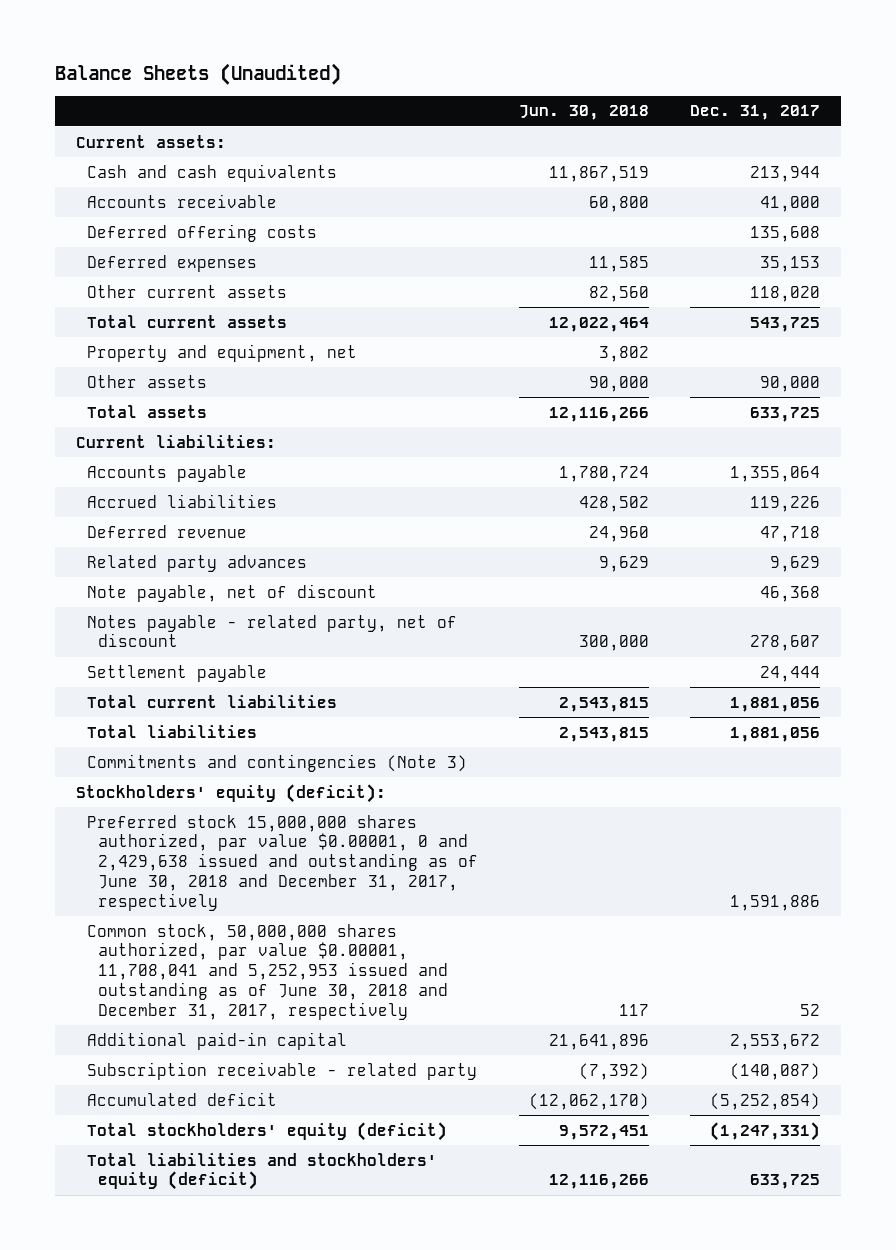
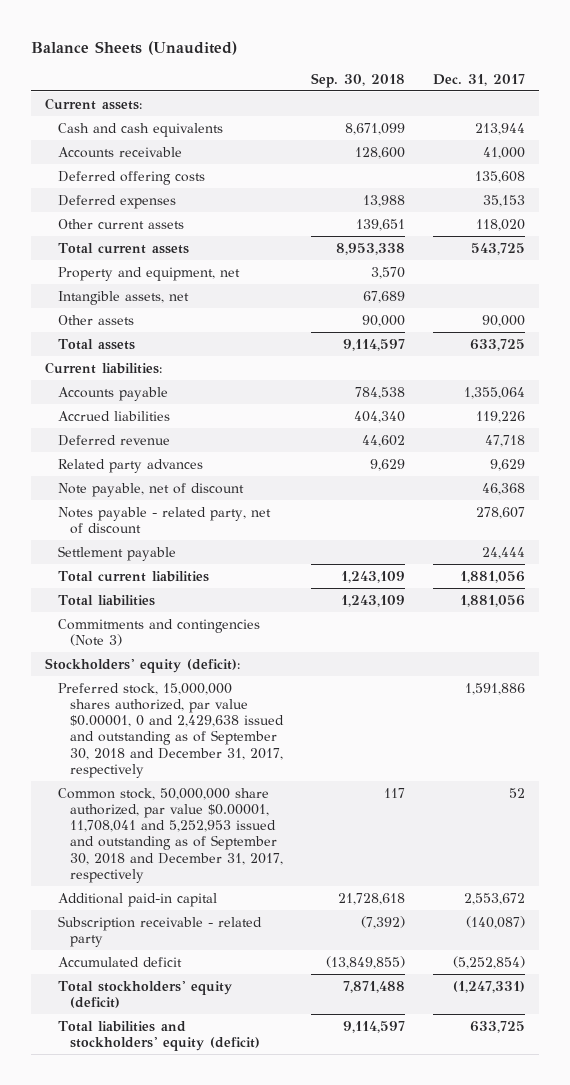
- | Jun. 30, 2018 | Dec. 31, 2017
+ | Sep. 30, 2018 | Dec. 31, 2017
+ Intangible assets, net | 67,689 |
- Preferred stock 15,000,000 shares authorized, par value $0.00001, 0 and 2,429,638 issued and outstanding as of June 30, 2018 and December 31, 2017, respectively | | 1,591,886
- Common stock, 50,000,000 shares authorized, par value $0.00001, 11,708,041 and 5,252,953 issued and outstanding as of June 30, 2018 and December 31, 2017, respectively | 117 | 52
+ Preferred stock, 15,000,000 shares authorized, par value $0.00001, 0 and 2,429,638 issued and outstanding as of September 30, 2018 and December 31, 2017, respectively | | 1,591,886
+ Common stock, 50,000,000 share authorized, par value $0.00001, 11,708,041 and 5,252,953 issued and outstanding as of September 30, 2018 and December 31, 2017, respectively | 117 | 52

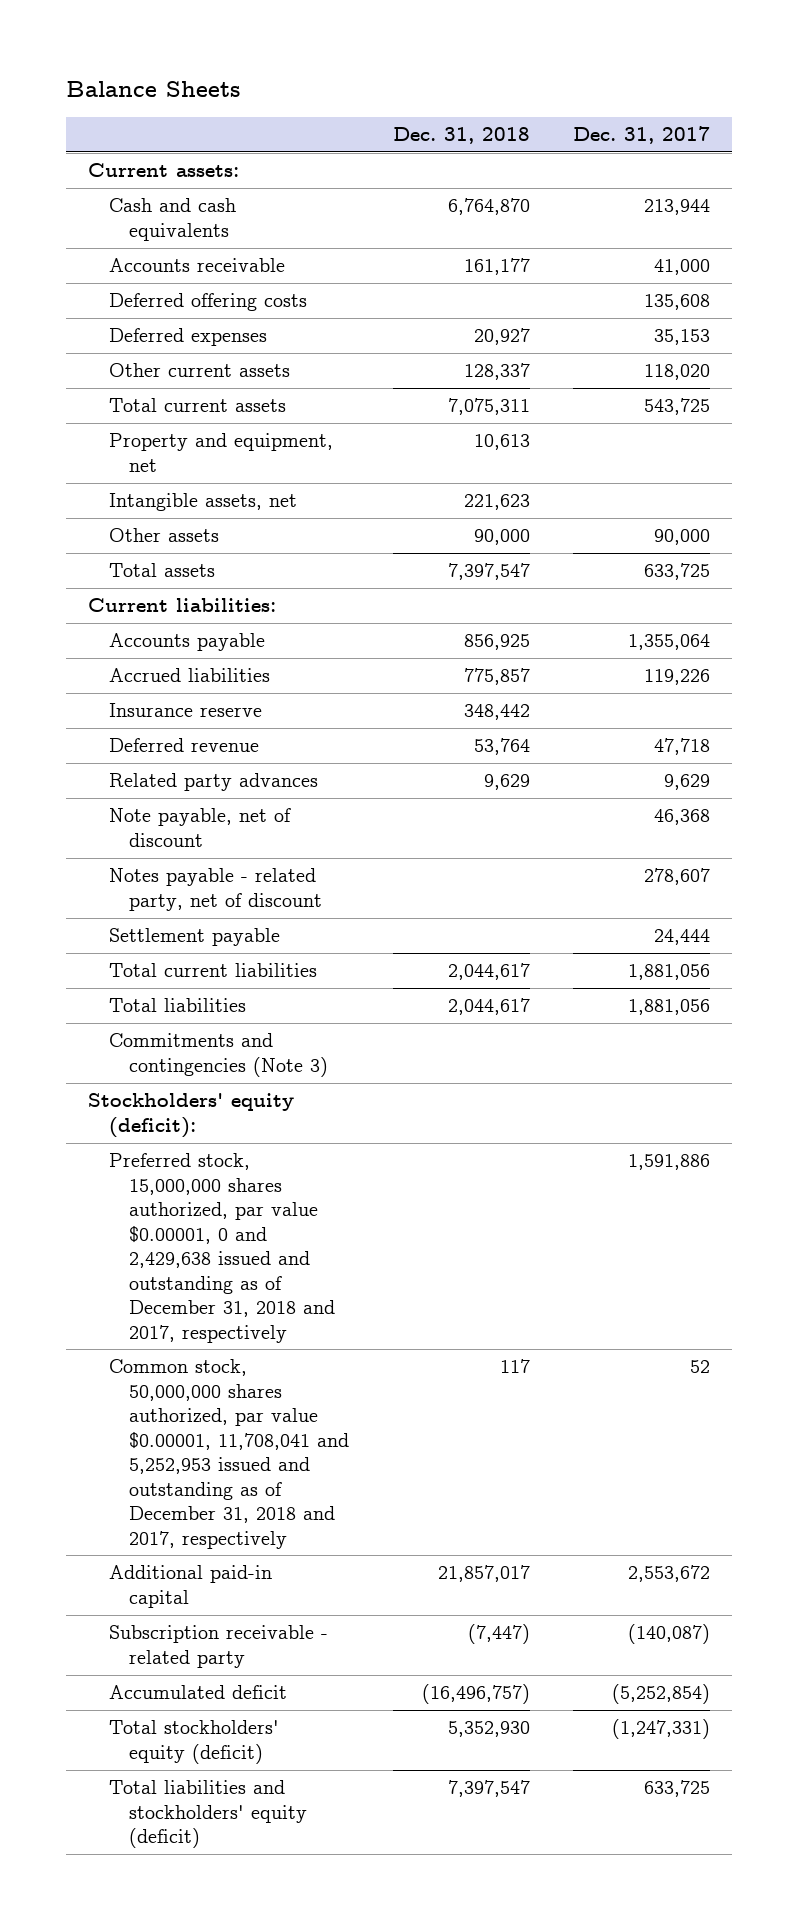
- Balance Sheets (Unaudited)
+ Balance Sheets
- | Sep. 30, 2018 | Dec. 31, 2017
+ | Dec. 31, 2018 | Dec. 31, 2017
+ Insurance reserve | 348,442 |
- Preferred stock, 15,000,000 shares authorized, par value $0.00001, 0 and 2,429,638 issued and outstanding as of September 30, 2018 and December 31, 2017, respectively | | 1,591,886
- Common stock, 50,000,000 share authorized, par value $0.00001, 11,708,041 and 5,252,953 issued and outstanding as of September 30, 2018 and December 31, 2017, respectively | 117 | 52
+ Preferred stock, 15,000,000 shares authorized, par value $0.00001, 0 and 2,429,638 issued and outstanding as of December 31, 2018 and 2017, respectively | | 1,591,886
+ Common stock, 50,000,000 shares authorized, par value $0.00001, 11,708,041 and 5,252,953 issued and outstanding as of December 31, 2018 and 2017, respectively | 117 | 52

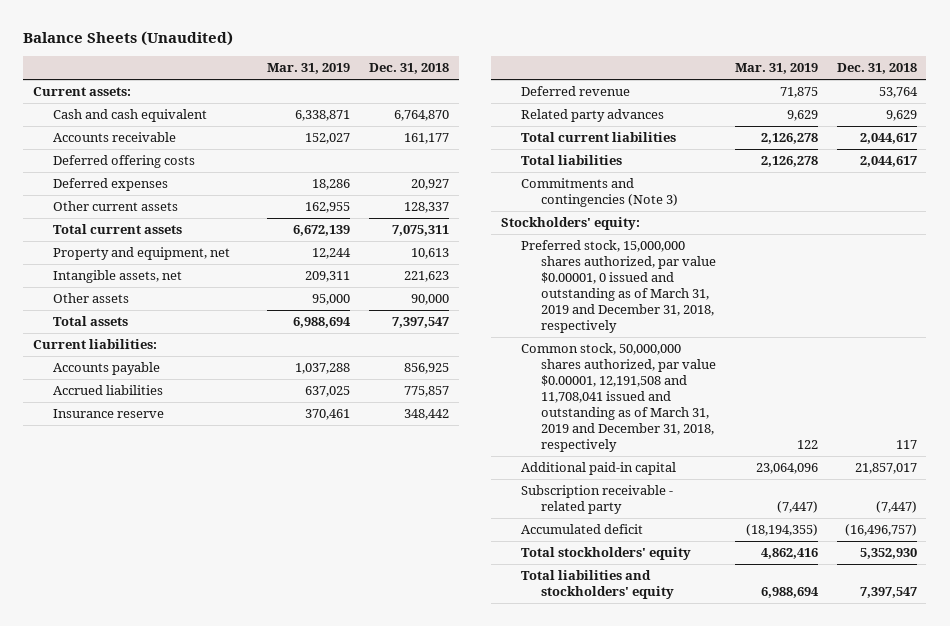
- Balance Sheets
+ Balance Sheets (Unaudited)
- | Dec. 31, 2018 | Dec. 31, 2017
+ | Mar. 31, 2019 | Dec. 31, 2018
- Cash and cash equivalents | 6,764,870 | 213,944
+ Cash and cash equivalent | 6,338,871 | 6,764,870
- Note payable, net of discount | | 46,368
- Notes payable - related party, net of discount | | 278,607
- Settlement payable | | 24,444
- Stockholders' equity (deficit):
- Preferred stock, 15,000,000 shares authorized, par value $0.00001, 0 and 2,429,638 issued and outstanding as of December 31, 2018 and 2017, respectively | | 1,591,886
- Common stock, 50,000,000 shares authorized, par value $0.00001, 11,708,041 and 5,252,953 issued and outstanding as of December 31, 2018 and 2017, respectively | 117 | 52
+ Stockholders' equity:
+ Preferred stock, 15,000,000 shares authorized, par value $0.00001, 0 issued and outstanding as of March 31, 2019 and December 31, 2018, respectively
+ Common stock, 50,000,000 shares authorized, par value $0.00001, 12,191,508 and 11,708,041 issued and outstanding as of March 31, 2019 and December 31, 2018, respectively | 122 | 117
- Total stockholders' equity (deficit) | 5,352,930 | (1,247,331)
- Total liabilities and stockholders' equity (deficit) | 7,397,547 | 633,725
+ Total stockholders' equity | 4,862,416 | 5,352,930
+ Total liabilities and stockholders' equity | 6,988,694 | 7,397,547

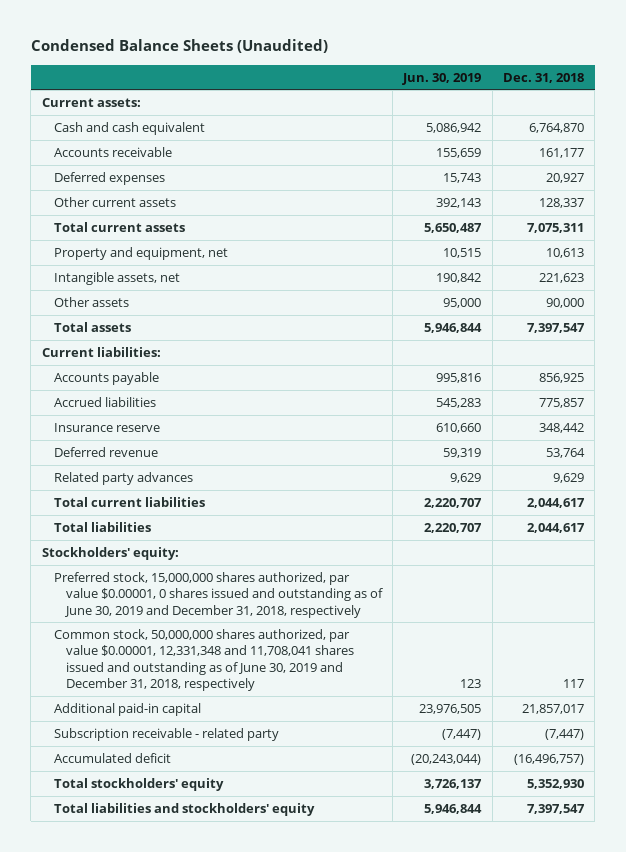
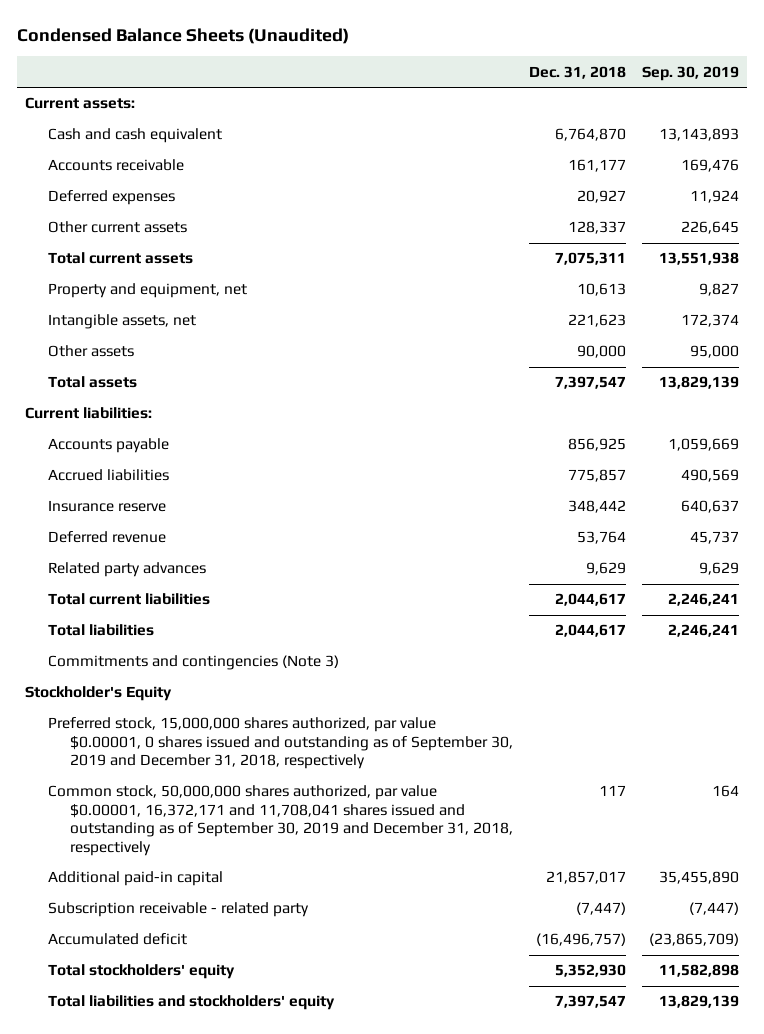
- | Jun. 30, 2019 | Dec. 31, 2018
+ | Dec. 31, 2018 | Sep. 30, 2019
- Stockholders' equity:
- Preferred stock, 15,000,000 shares authorized, par value $0.00001, 0 shares issued and outstanding as of June 30, 2019 and December 31, 2018, respectively
- Common stock, 50,000,000 shares authorized, par value $0.00001, 12,331,348 and 11,708,041 shares issued and outstanding as of June 30, 2019 and December 31, 2018, respectively | 123 | 117
+ Commitments and contingencies (Note 3)
+ Stockholder's Equity
+ Preferred stock, 15,000,000 shares authorized, par value $0.00001, 0 shares issued and outstanding as of September 30, 2019 and December 31, 2018, respectively
+ Common stock, 50,000,000 shares authorized, par value $0.00001, 16,372,171 and 11,708,041 shares issued and outstanding as of September 30, 2019 and December 31, 2018, respectively | 117 | 164

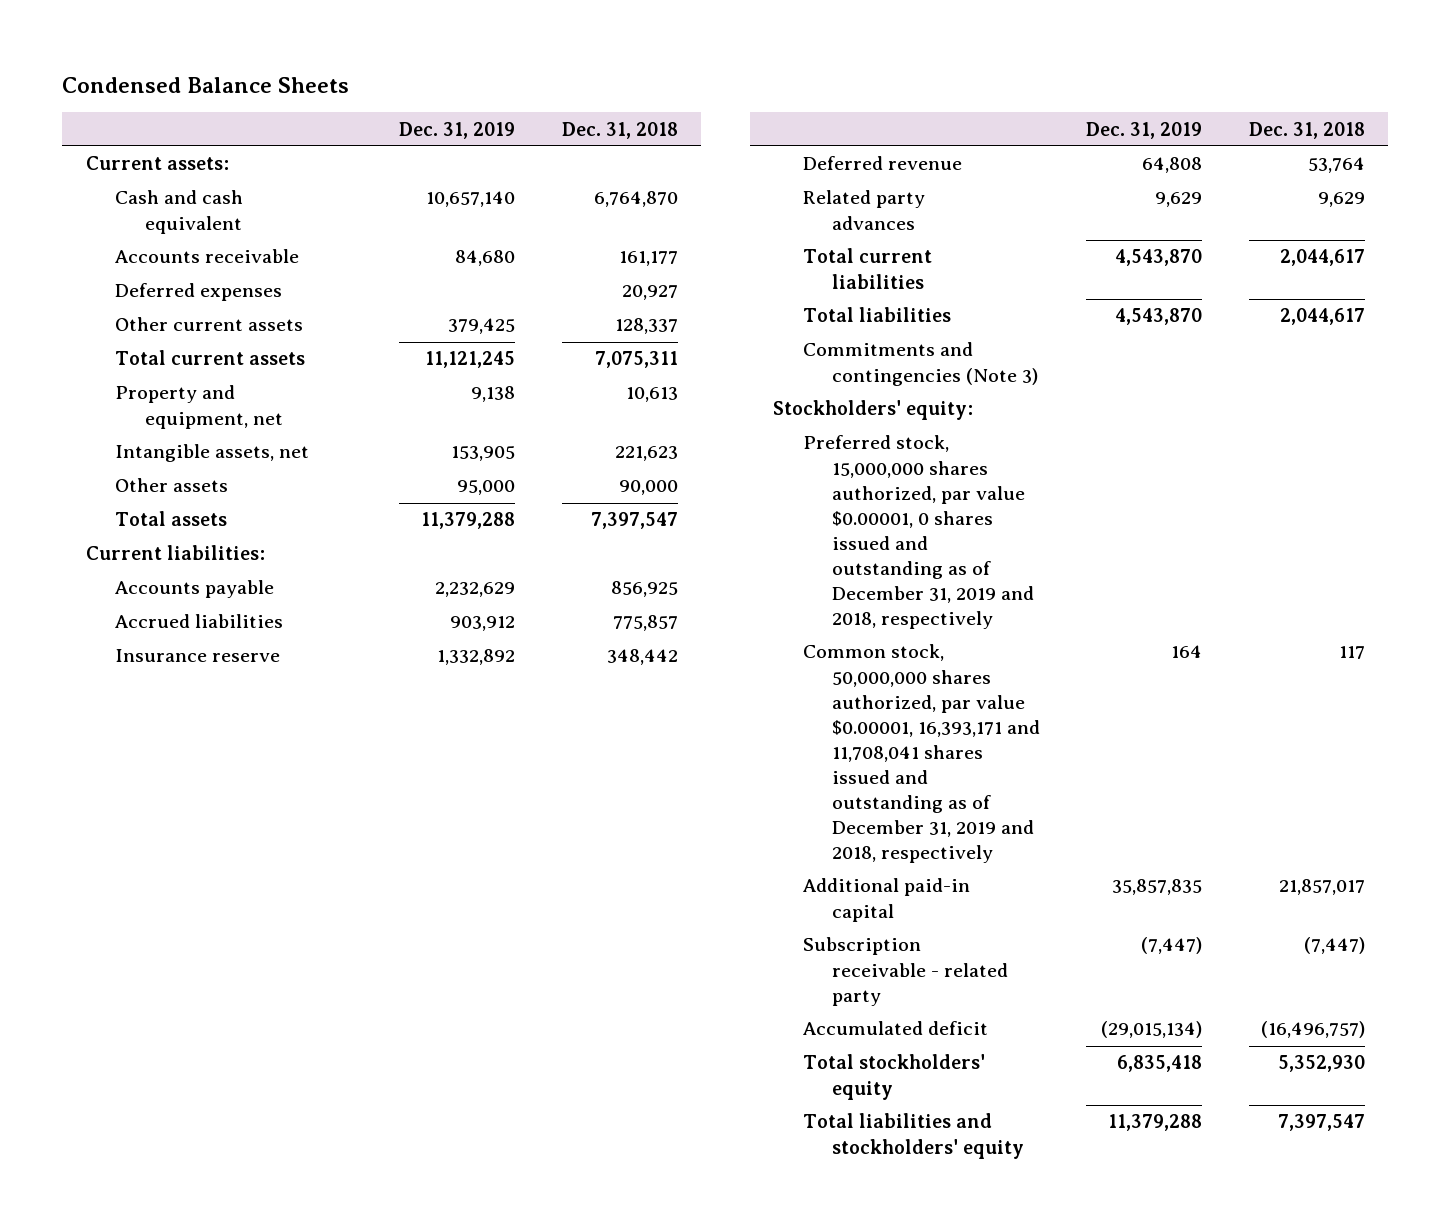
- Condensed Balance Sheets (Unaudited)
+ Condensed Balance Sheets
- | Dec. 31, 2018 | Sep. 30, 2019
+ | Dec. 31, 2019 | Dec. 31, 2018
- Stockholder's Equity
- Preferred stock, 15,000,000 shares authorized, par value $0.00001, 0 shares issued and outstanding as of September 30, 2019 and December 31, 2018, respectively
- Common stock, 50,000,000 shares authorized, par value $0.00001, 16,372,171 and 11,708,041 shares issued and outstanding as of September 30, 2019 and December 31, 2018, respectively | 117 | 164
+ Stockholders' equity:
+ Preferred stock, 15,000,000 shares authorized, par value $0.00001, 0 shares issued and outstanding as of December 31, 2019 and 2018, respectively
+ Common stock, 50,000,000 shares authorized, par value $0.00001, 16,393,171 and 11,708,041 shares issued and outstanding as of December 31, 2019 and 2018, respectively | 164 | 117

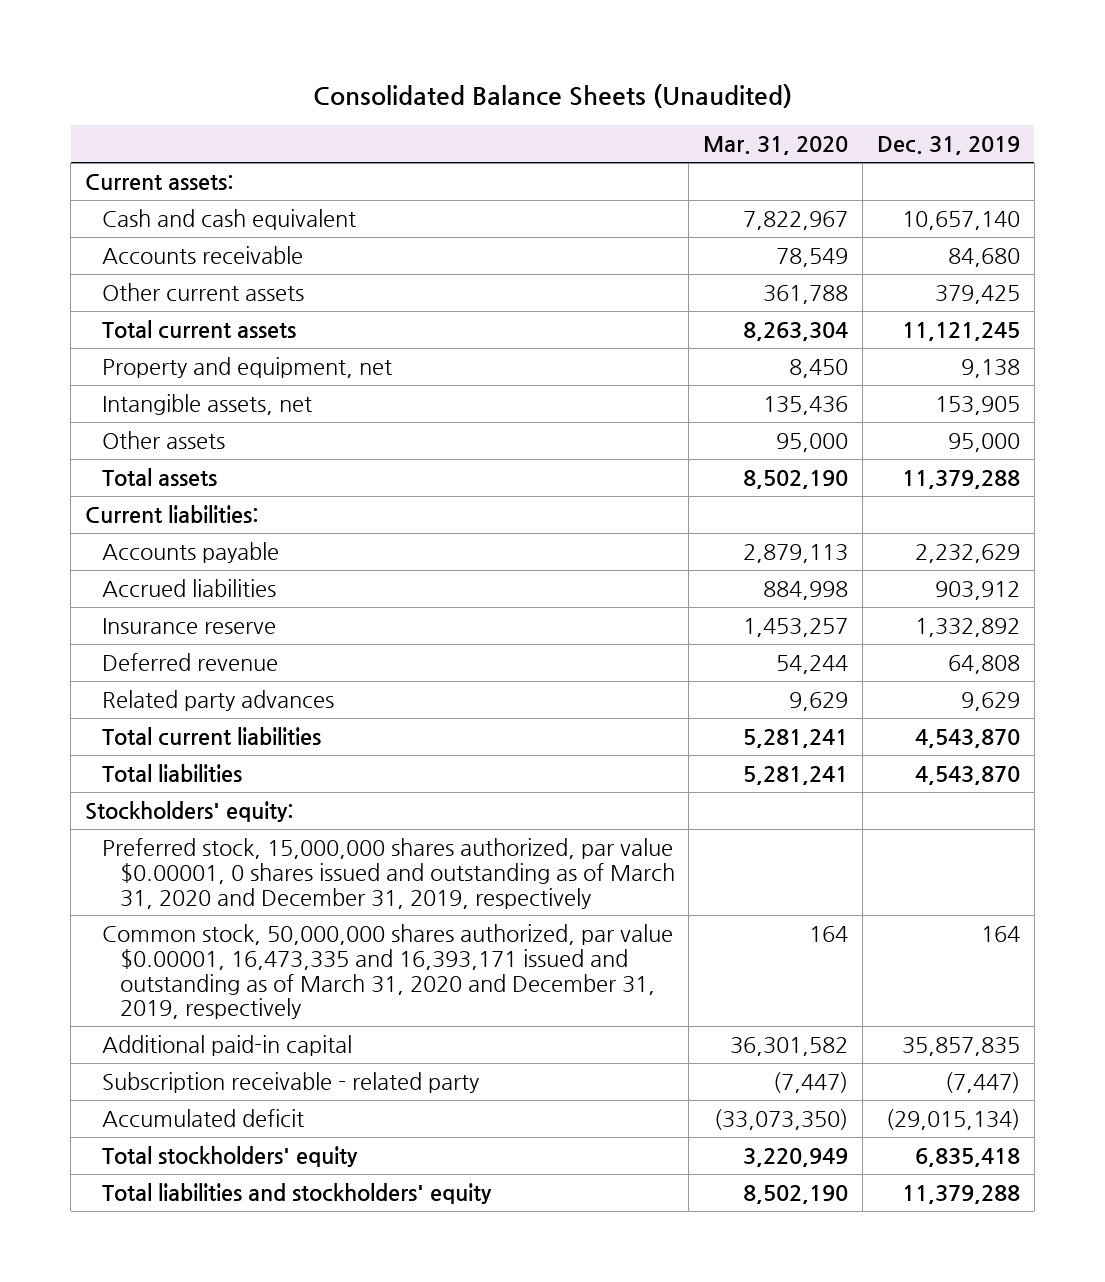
- Condensed Balance Sheets
+ Consolidated Balance Sheets (Unaudited)
- | Dec. 31, 2019 | Dec. 31, 2018
+ | Mar. 31, 2020 | Dec. 31, 2019
- Deferred expenses | | 20,927
- Commitments and contingencies (Note 3)
- Preferred stock, 15,000,000 shares authorized, par value $0.00001, 0 shares issued and outstanding as of December 31, 2019 and 2018, respectively
- Common stock, 50,000,000 shares authorized, par value $0.00001, 16,393,171 and 11,708,041 shares issued and outstanding as of December 31, 2019 and 2018, respectively | 164 | 117
+ Preferred stock, 15,000,000 shares authorized, par value $0.00001, 0 shares issued and outstanding as of March 31, 2020 and December 31, 2019, respectively
+ Common stock, 50,000,000 shares authorized, par value $0.00001, 16,473,335 and 16,393,171 issued and outstanding as of March 31, 2020 and December 31, 2019, respectively | 164 | 164

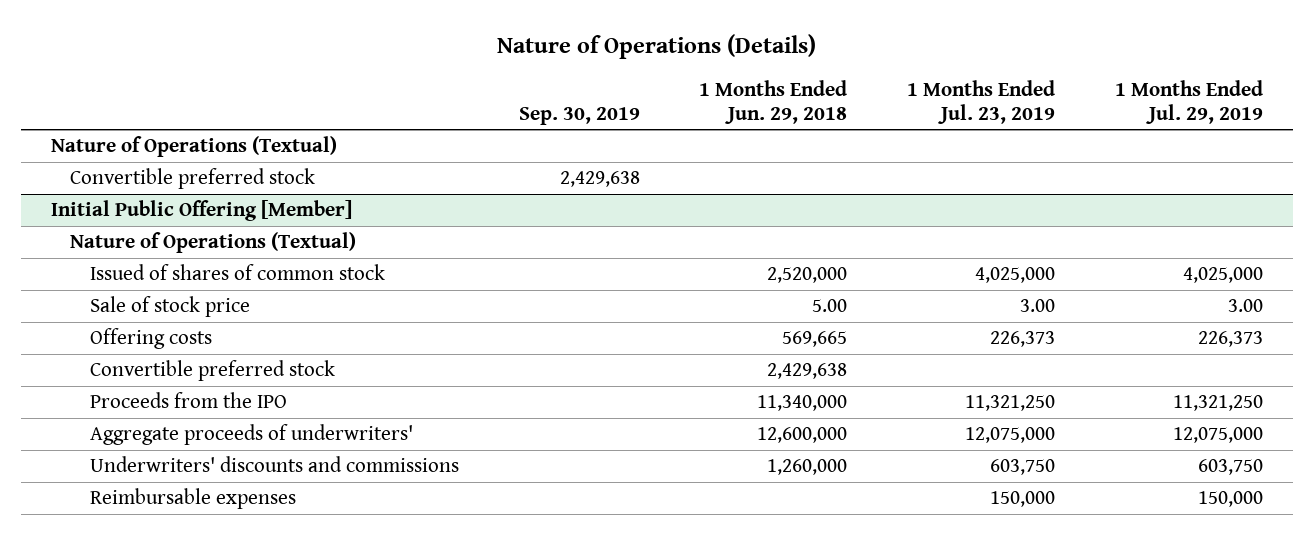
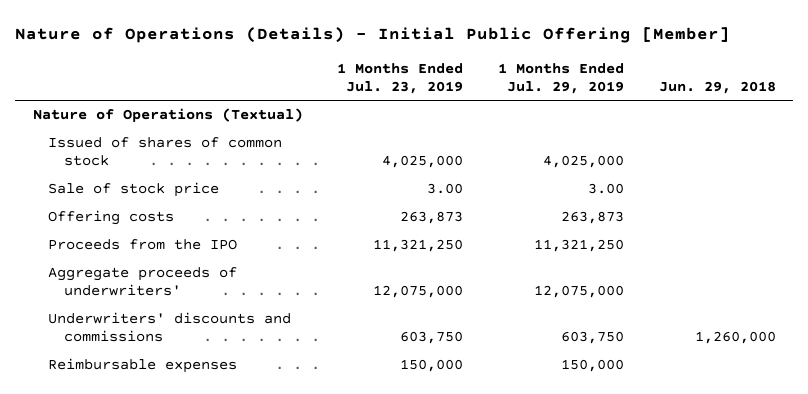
- Nature of Operations (Details)
+ Nature of Operations (Details) - Initial Public Offering [Member]
- | Sep. 30, 2019 | 1 Months Ended Jun. 29, 2018 | 1 Months Ended Jul. 23, 2019 | 1 Months Ended Jul. 29, 2019
+ | 1 Months Ended Jul. 23, 2019 | 1 Months Ended Jul. 29, 2019 | Jun. 29, 2018
- Convertible preferred stock | 2,429,638 | | |
- Initial Public Offering [Member]
- Nature of Operations (Textual)
- Offering costs | | 569,665 | 226,373 | 226,373
- Convertible preferred stock | | 2,429,638 | |
+ Offering costs | 263,873 | 263,873 |

